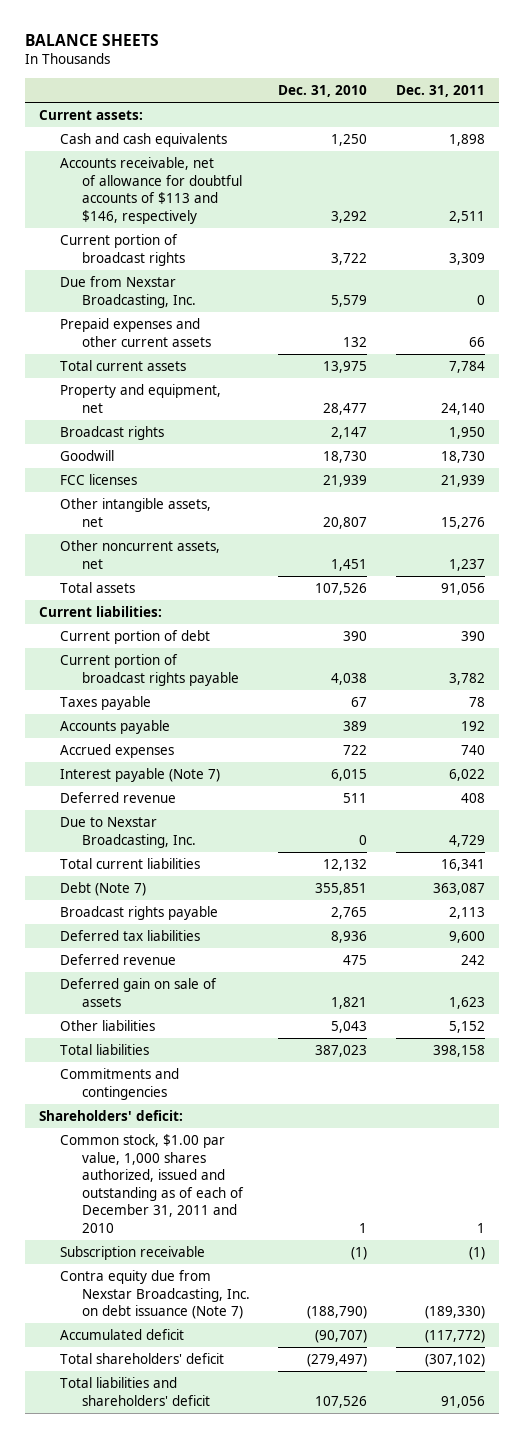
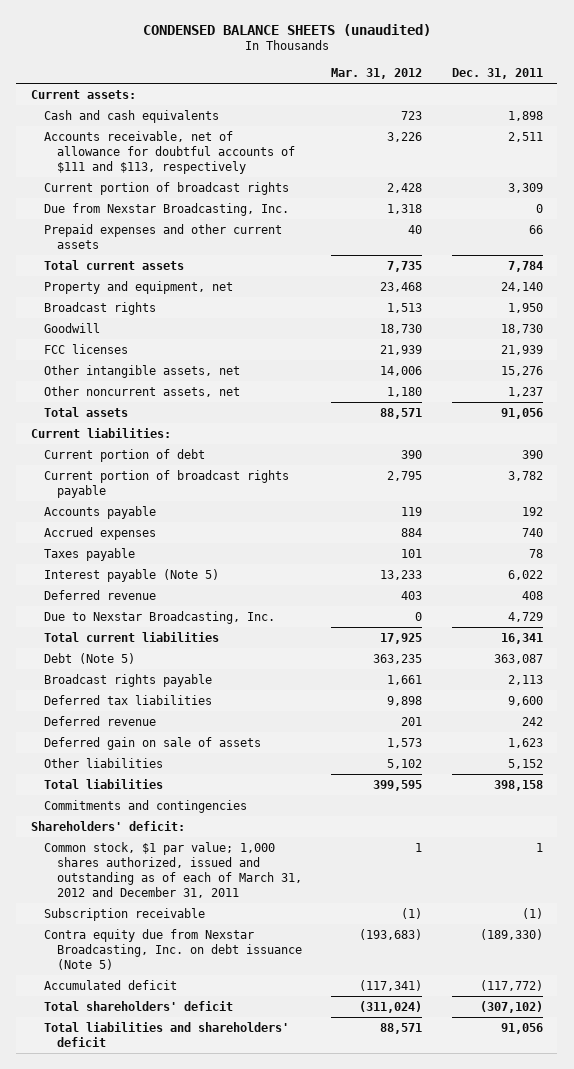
- BALANCE SHEETS
+ CONDENSED BALANCE SHEETS (unaudited)
- | Dec. 31, 2010 | Dec. 31, 2011
+ | Mar. 31, 2012 | Dec. 31, 2011
- Accounts receivable, net of allowance for doubtful accounts of $113 and $146, respectively | 3,292 | 2,511
+ Accounts receivable, net of allowance for doubtful accounts of $111 and $113, respectively | 3,226 | 2,511
- Interest payable (Note 7) | 6,015 | 6,022
moved down: Taxes payable | 101 | 78
+ Interest payable (Note 5) | 13,233 | 6,022
- Debt (Note 7) | 355,851 | 363,087
+ Debt (Note 5) | 363,235 | 363,087
- Common stock, $1.00 par value, 1,000 shares authorized, issued and outstanding as of each of December 31, 2011 and 2010 | 1 | 1
+ Common stock, $1 par value; 1,000 shares authorized, issued and outstanding as of each of March 31, 2012 and December 31, 2011 | 1 | 1
- Contra equity due from Nexstar Broadcasting, Inc. on debt issuance (Note 7) | (188,790) | (189,330)
+ Contra equity due from Nexstar Broadcasting, Inc. on debt issuance (Note 5) | (193,683) | (189,330)

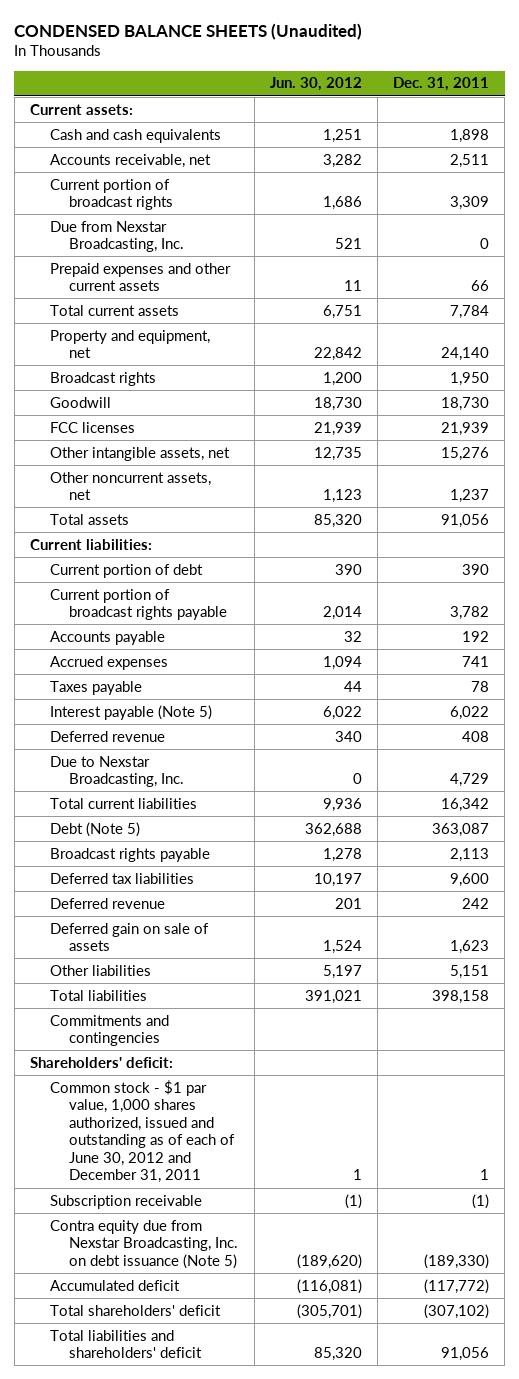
- CONDENSED BALANCE SHEETS (unaudited)
+ CONDENSED BALANCE SHEETS (Unaudited)
- | Mar. 31, 2012 | Dec. 31, 2011
+ | Jun. 30, 2012 | Dec. 31, 2011
- Accounts receivable, net of allowance for doubtful accounts of $111 and $113, respectively | 3,226 | 2,511
+ Accounts receivable, net | 3,282 | 2,511
- Accrued expenses | 884 | 740
+ Accrued expenses | 1,094 | 741
- Total current liabilities | 17,925 | 16,341
+ Total current liabilities | 9,936 | 16,342
- Other liabilities | 5,102 | 5,152
+ Other liabilities | 5,197 | 5,151
- Common stock, $1 par value; 1,000 shares authorized, issued and outstanding as of each of March 31, 2012 and December 31, 2011 | 1 | 1
+ Common stock - $1 par value, 1,000 shares authorized, issued and outstanding as of each of June 30, 2012 and December 31, 2011 | 1 | 1

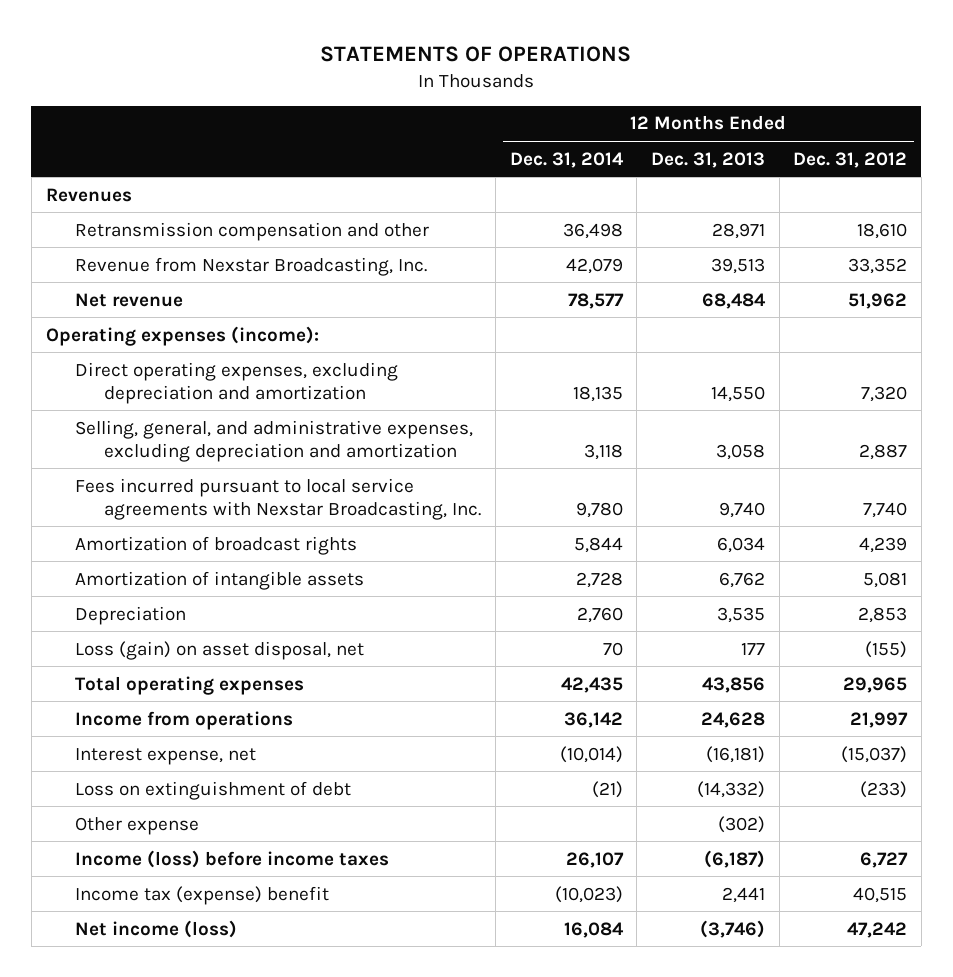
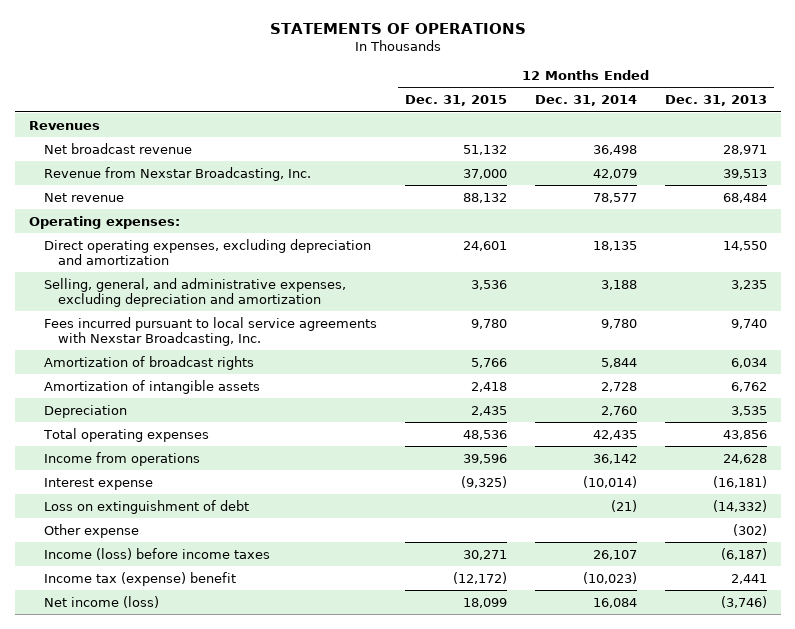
- | 12 Months Ended Dec. 31, 2014 | 12 Months Ended Dec. 31, 2013 | 12 Months Ended Dec. 31, 2012
+ | 12 Months Ended Dec. 31, 2015 | 12 Months Ended Dec. 31, 2014 | 12 Months Ended Dec. 31, 2013
- Retransmission compensation and other | 36,498 | 28,971 | 18,610
+ Net broadcast revenue | 51,132 | 36,498 | 28,971
- Operating expenses (income):
+ Operating expenses:
- Selling, general, and administrative expenses, excluding depreciation and amortization | 3,118 | 3,058 | 2,887
+ Selling, general, and administrative expenses, excluding depreciation and amortization | 3,536 | 3,188 | 3,235
- Loss (gain) on asset disposal, net | 70 | 177 | (155)
- Interest expense, net | (10,014) | (16,181) | (15,037)
+ Interest expense | (9,325) | (10,014) | (16,181)

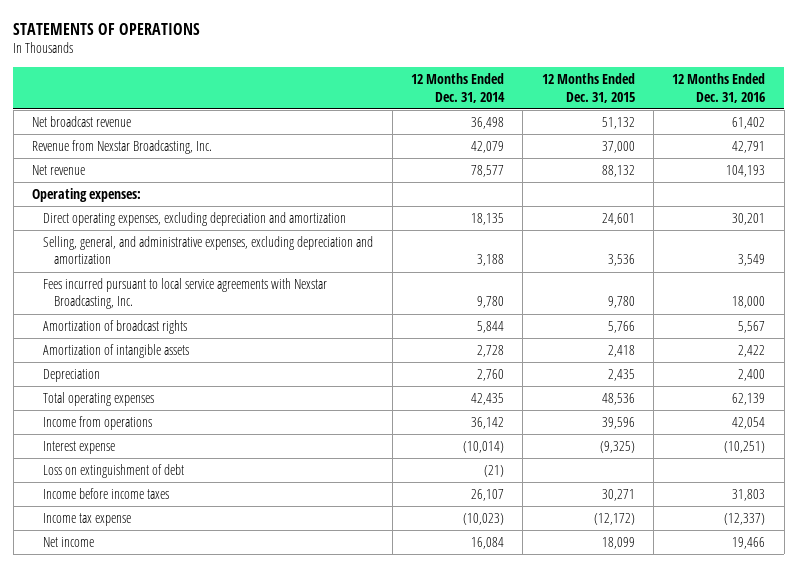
- | 12 Months Ended Dec. 31, 2015 | 12 Months Ended Dec. 31, 2014 | 12 Months Ended Dec. 31, 2013
+ | 12 Months Ended Dec. 31, 2014 | 12 Months Ended Dec. 31, 2015 | 12 Months Ended Dec. 31, 2016
- Revenues
- Other expense | | | (302)
- Income (loss) before income taxes | 30,271 | 26,107 | (6,187)
- Income tax (expense) benefit | (12,172) | (10,023) | 2,441
- Net income (loss) | 18,099 | 16,084 | (3,746)
+ Income before income taxes | 26,107 | 30,271 | 31,803
+ Income tax expense | (10,023) | (12,172) | (12,337)
+ Net income | 16,084 | 18,099 | 19,466

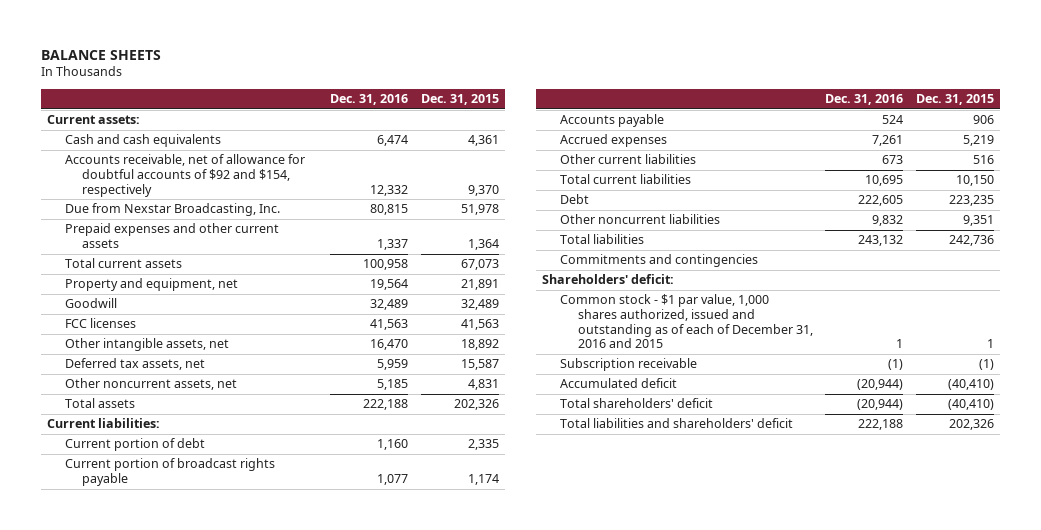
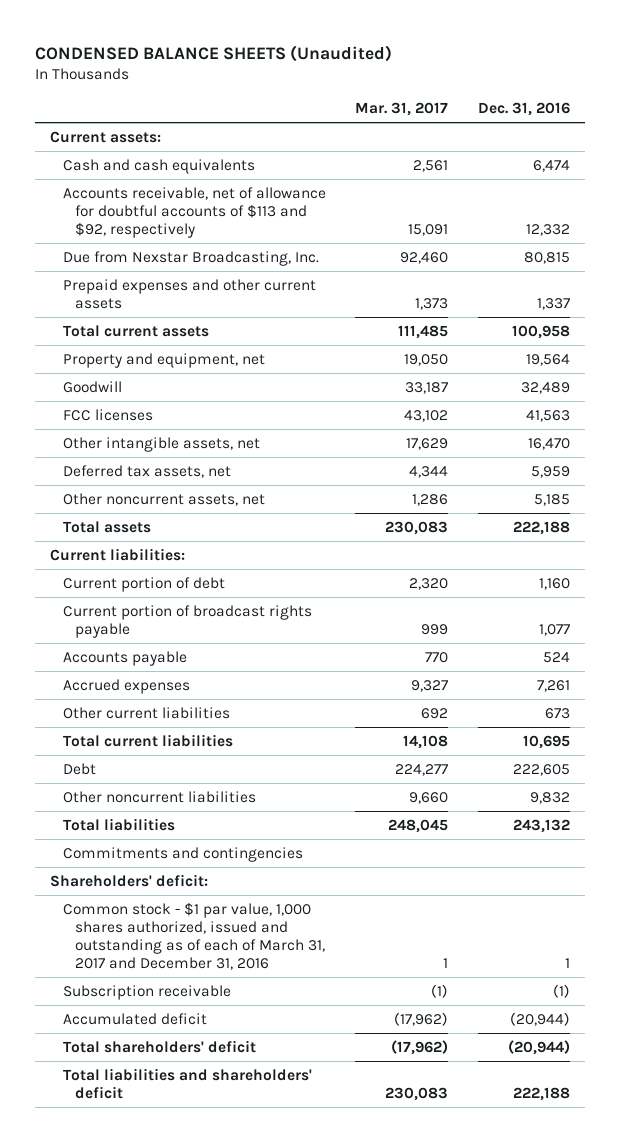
- BALANCE SHEETS
+ CONDENSED BALANCE SHEETS (Unaudited)
- | Dec. 31, 2016 | Dec. 31, 2015
+ | Mar. 31, 2017 | Dec. 31, 2016
- Accounts receivable, net of allowance for doubtful accounts of $92 and $154, respectively | 12,332 | 9,370
+ Accounts receivable, net of allowance for doubtful accounts of $113 and $92, respectively | 15,091 | 12,332
- Common stock - $1 par value, 1,000 shares authorized, issued and outstanding as of each of December 31, 2016 and 2015 | 1 | 1
+ Common stock - $1 par value, 1,000 shares authorized, issued and outstanding as of each of March 31, 2017 and December 31, 2016 | 1 | 1

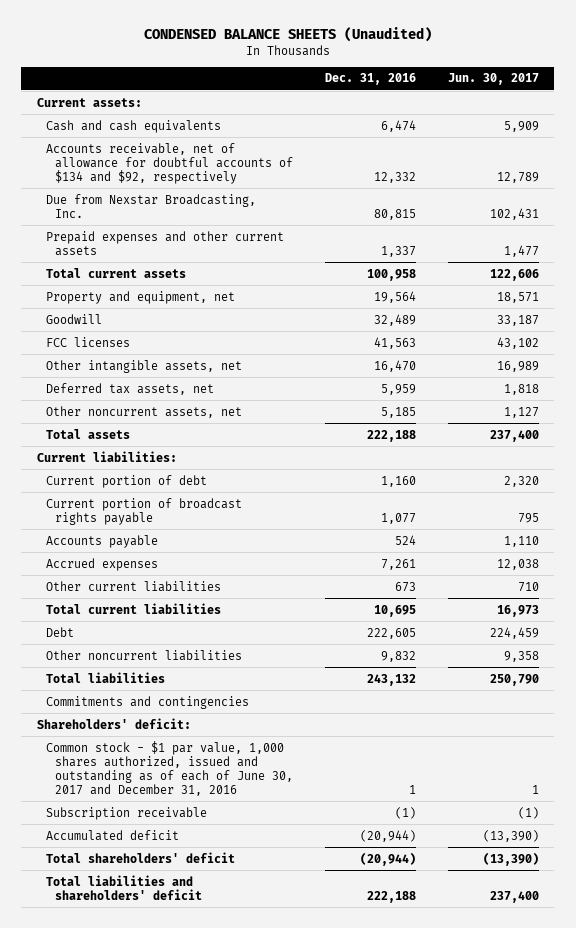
- | Mar. 31, 2017 | Dec. 31, 2016
+ | Dec. 31, 2016 | Jun. 30, 2017
- Accounts receivable, net of allowance for doubtful accounts of $113 and $92, respectively | 15,091 | 12,332
+ Accounts receivable, net of allowance for doubtful accounts of $134 and $92, respectively | 12,332 | 12,789
- Common stock - $1 par value, 1,000 shares authorized, issued and outstanding as of each of March 31, 2017 and December 31, 2016 | 1 | 1
+ Common stock - $1 par value, 1,000 shares authorized, issued and outstanding as of each of June 30, 2017 and December 31, 2016 | 1 | 1

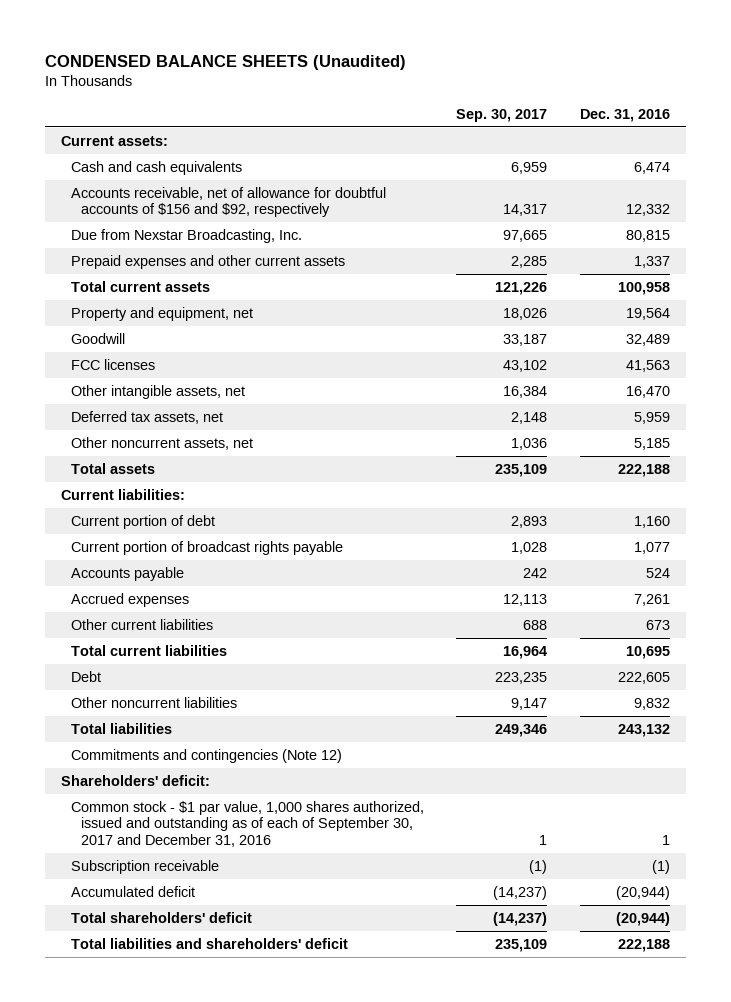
- | Dec. 31, 2016 | Jun. 30, 2017
+ | Sep. 30, 2017 | Dec. 31, 2016
- Accounts receivable, net of allowance for doubtful accounts of $134 and $92, respectively | 12,332 | 12,789
+ Accounts receivable, net of allowance for doubtful accounts of $156 and $92, respectively | 14,317 | 12,332
- Commitments and contingencies
+ Commitments and contingencies (Note 12)
- Common stock - $1 par value, 1,000 shares authorized, issued and outstanding as of each of June 30, 2017 and December 31, 2016 | 1 | 1
+ Common stock - $1 par value, 1,000 shares authorized, issued and outstanding as of each of September 30, 2017 and December 31, 2016 | 1 | 1

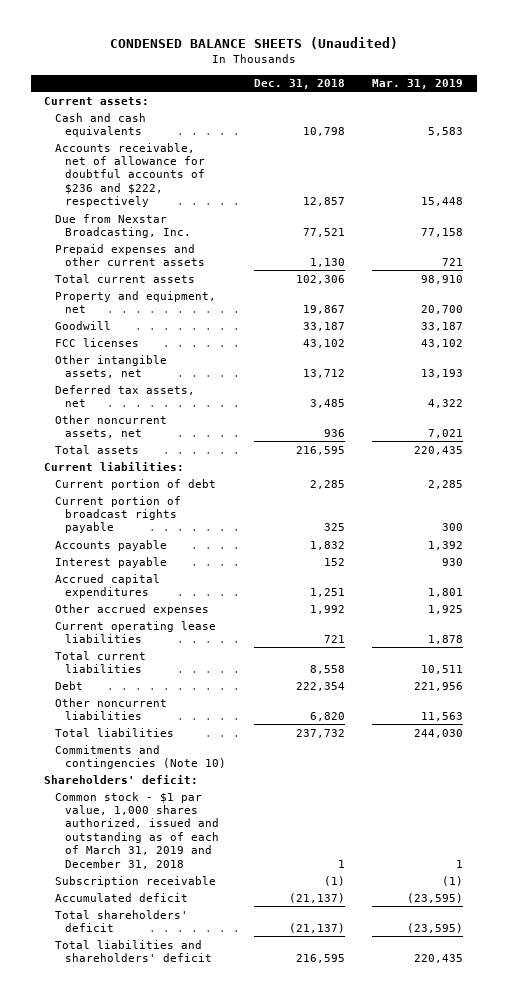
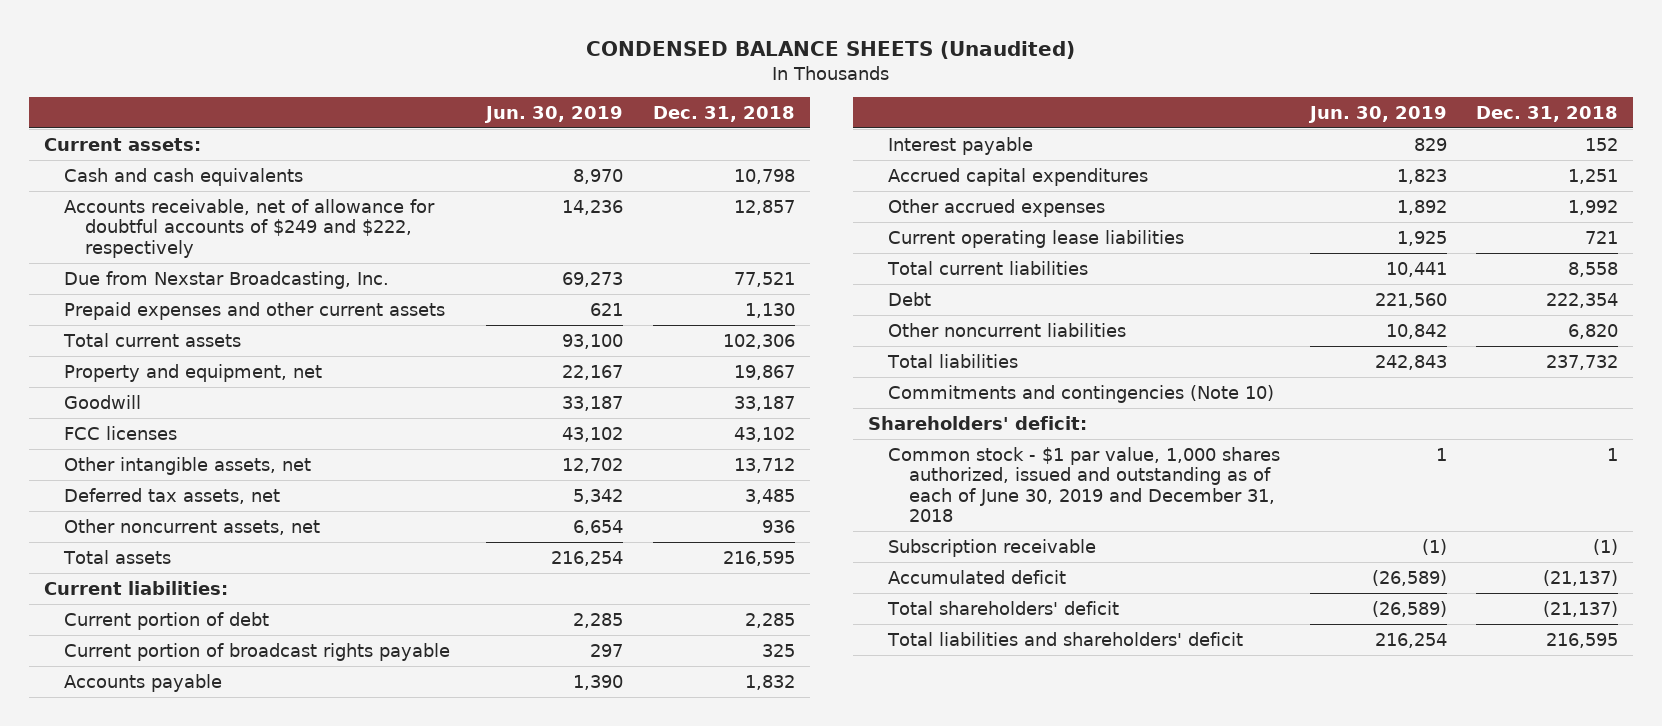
- | Dec. 31, 2018 | Mar. 31, 2019
+ | Jun. 30, 2019 | Dec. 31, 2018
- Accounts receivable, net of allowance for doubtful accounts of $236 and $222, respectively | 12,857 | 15,448
+ Accounts receivable, net of allowance for doubtful accounts of $249 and $222, respectively | 14,236 | 12,857
- Common stock - $1 par value, 1,000 shares authorized, issued and outstanding as of each of March 31, 2019 and December 31, 2018 | 1 | 1
+ Common stock - $1 par value, 1,000 shares authorized, issued and outstanding as of each of June 30, 2019 and December 31, 2018 | 1 | 1

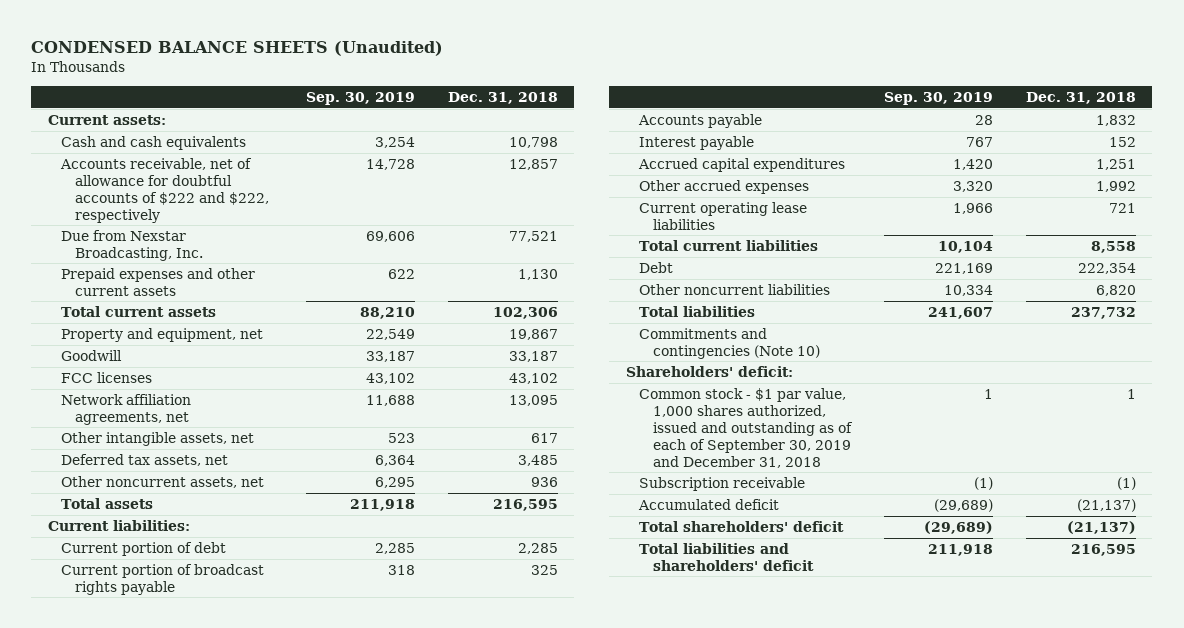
- | Jun. 30, 2019 | Dec. 31, 2018
+ | Sep. 30, 2019 | Dec. 31, 2018
- Accounts receivable, net of allowance for doubtful accounts of $249 and $222, respectively | 14,236 | 12,857
+ Accounts receivable, net of allowance for doubtful accounts of $222 and $222, respectively | 14,728 | 12,857
- Other intangible assets, net | 12,702 | 13,712
+ Network affiliation agreements, net | 11,688 | 13,095
+ Other intangible assets, net | 523 | 617
- Common stock - $1 par value, 1,000 shares authorized, issued and outstanding as of each of June 30, 2019 and December 31, 2018 | 1 | 1
+ Common stock - $1 par value, 1,000 shares authorized, issued and outstanding as of each of September 30, 2019 and December 31, 2018 | 1 | 1

